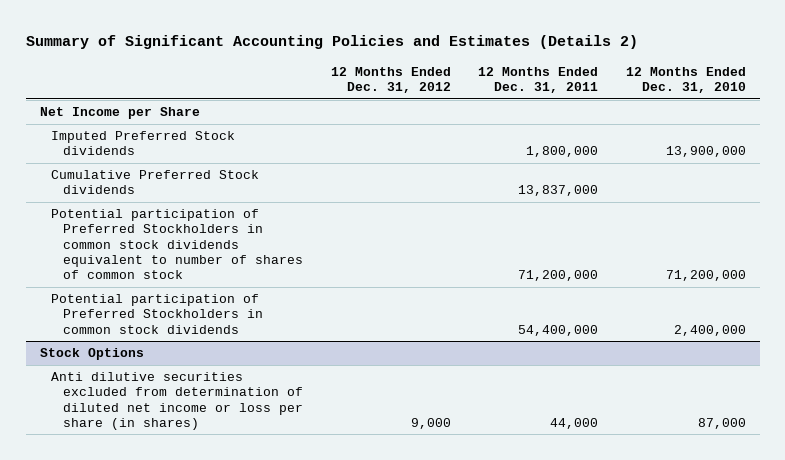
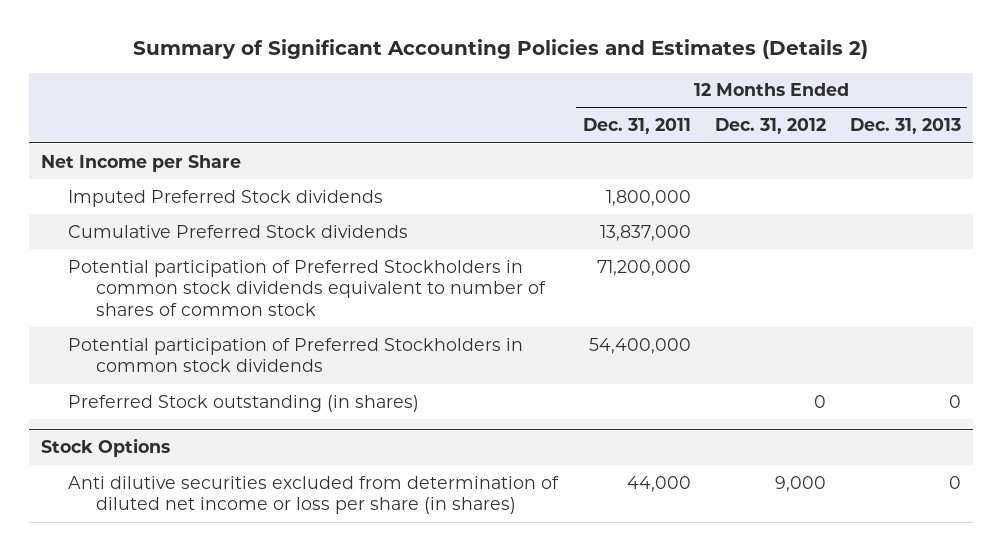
- | 12 Months Ended Dec. 31, 2012 | 12 Months Ended Dec. 31, 2011 | 12 Months Ended Dec. 31, 2010
+ | 12 Months Ended Dec. 31, 2011 | 12 Months Ended Dec. 31, 2012 | 12 Months Ended Dec. 31, 2013
+ Preferred Stock outstanding (in shares) | | 0 | 0

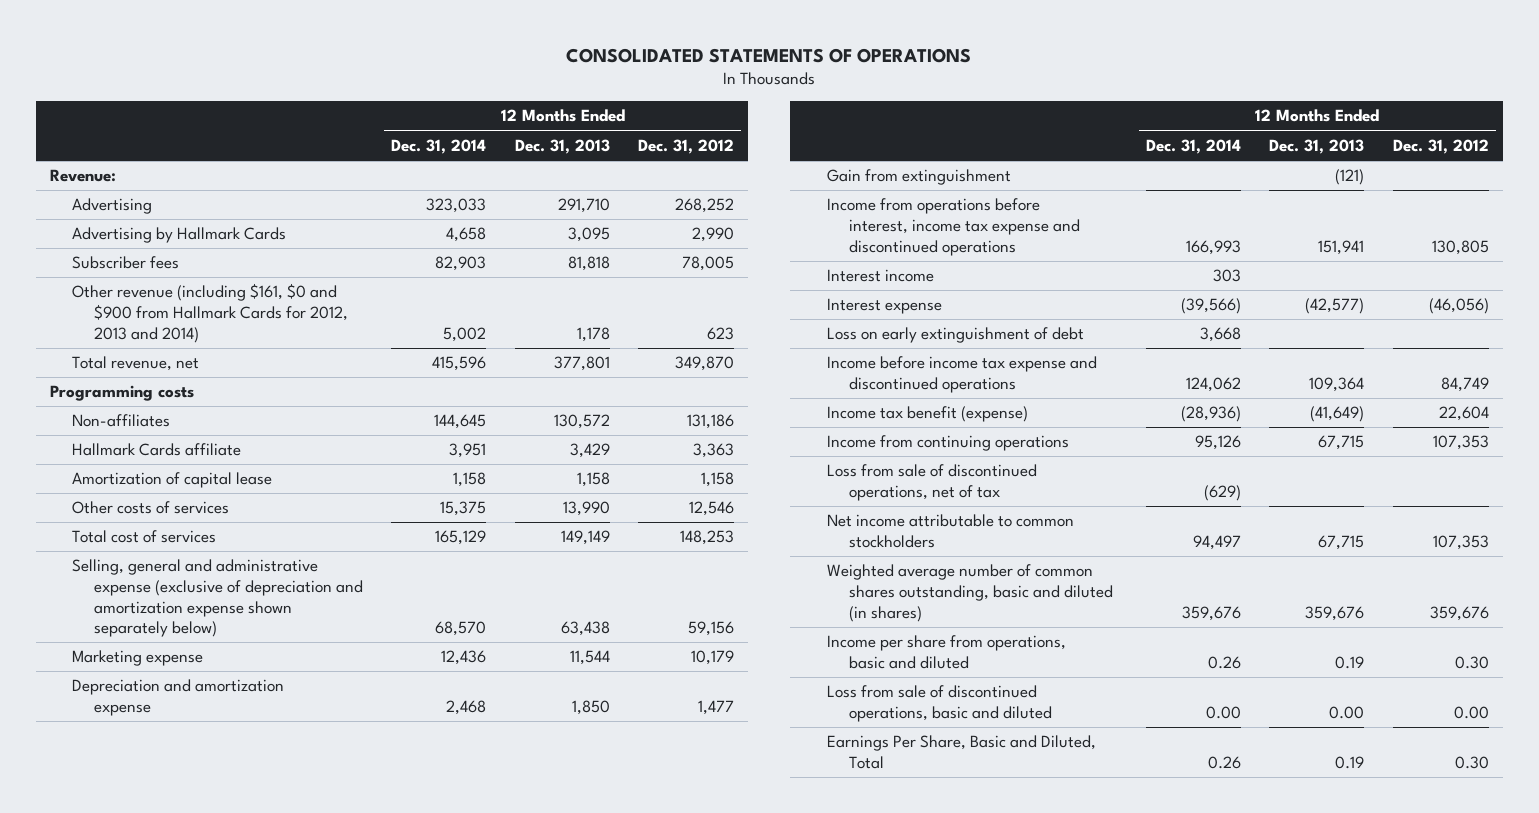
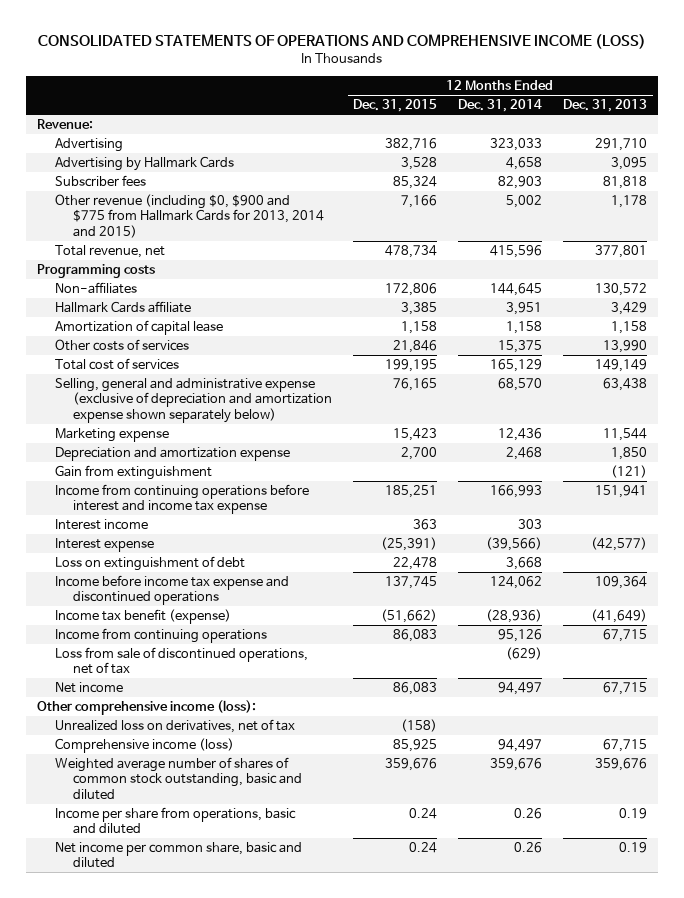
- CONSOLIDATED STATEMENTS OF OPERATIONS
+ CONSOLIDATED STATEMENTS OF OPERATIONS AND COMPREHENSIVE INCOME (LOSS)
- | 12 Months Ended Dec. 31, 2014 | 12 Months Ended Dec. 31, 2013 | 12 Months Ended Dec. 31, 2012
+ | 12 Months Ended Dec. 31, 2015 | 12 Months Ended Dec. 31, 2014 | 12 Months Ended Dec. 31, 2013
- Other revenue (including $161, $0 and $900 from Hallmark Cards for 2012, 2013 and 2014) | 5,002 | 1,178 | 623
+ Other revenue (including $0, $900 and $775 from Hallmark Cards for 2013, 2014 and 2015) | 7,166 | 5,002 | 1,178
- Income from operations before interest, income tax expense and discontinued operations | 166,993 | 151,941 | 130,805
+ Income from continuing operations before interest and income tax expense | 185,251 | 166,993 | 151,941
- Loss on early extinguishment of debt | 3,668 | |
+ Loss on extinguishment of debt | 22,478 | 3,668 |
- Net income attributable to common stockholders | 94,497 | 67,715 | 107,353
- Weighted average number of common shares outstanding, basic and diluted (in shares) | 359,676 | 359,676 | 359,676
+ Net income | 86,083 | 94,497 | 67,715
+ Other comprehensive income (loss):
+ Unrealized loss on derivatives, net of tax | (158) | |
+ Comprehensive income (loss) | 85,925 | 94,497 | 67,715
+ Weighted average number of shares of common stock outstanding, basic and diluted | 359,676 | 359,676 | 359,676
- Loss from sale of discontinued operations, basic and diluted | 0.00 | 0.00 | 0.00
- Earnings Per Share, Basic and Diluted, Total | 0.26 | 0.19 | 0.30
+ Net income per common share, basic and diluted | 0.24 | 0.26 | 0.19

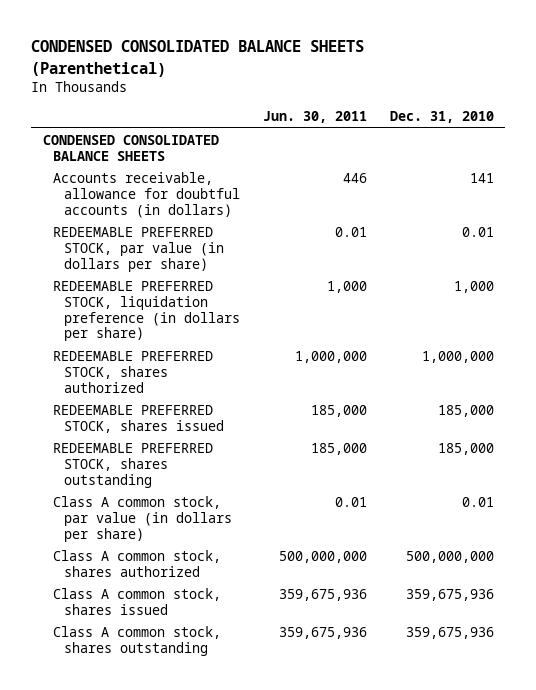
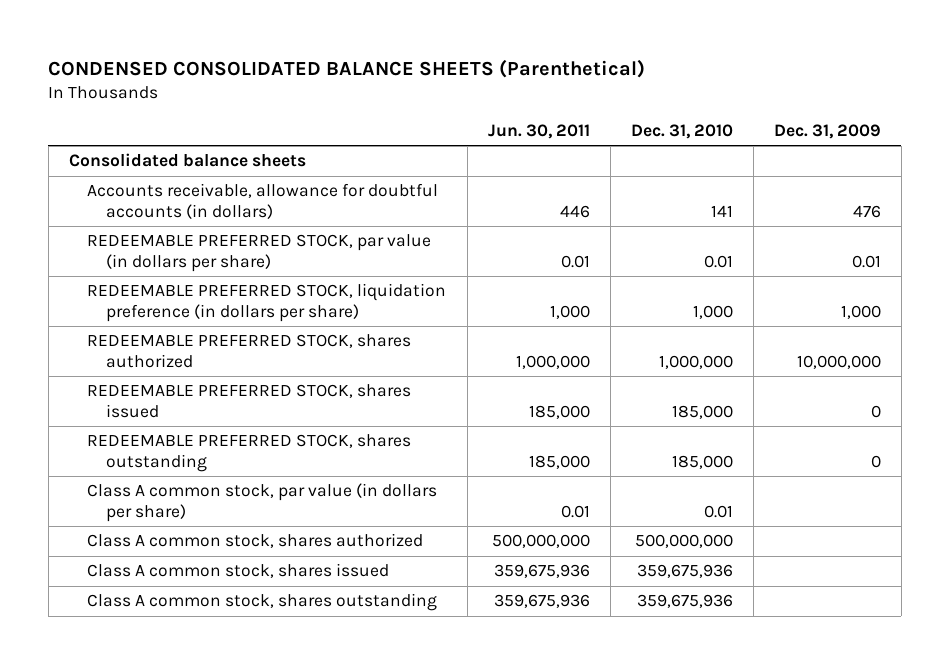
- | Jun. 30, 2011 | Dec. 31, 2010
+ | Jun. 30, 2011 | Dec. 31, 2010 | Dec. 31, 2009
- CONDENSED CONSOLIDATED BALANCE SHEETS
+ Consolidated balance sheets

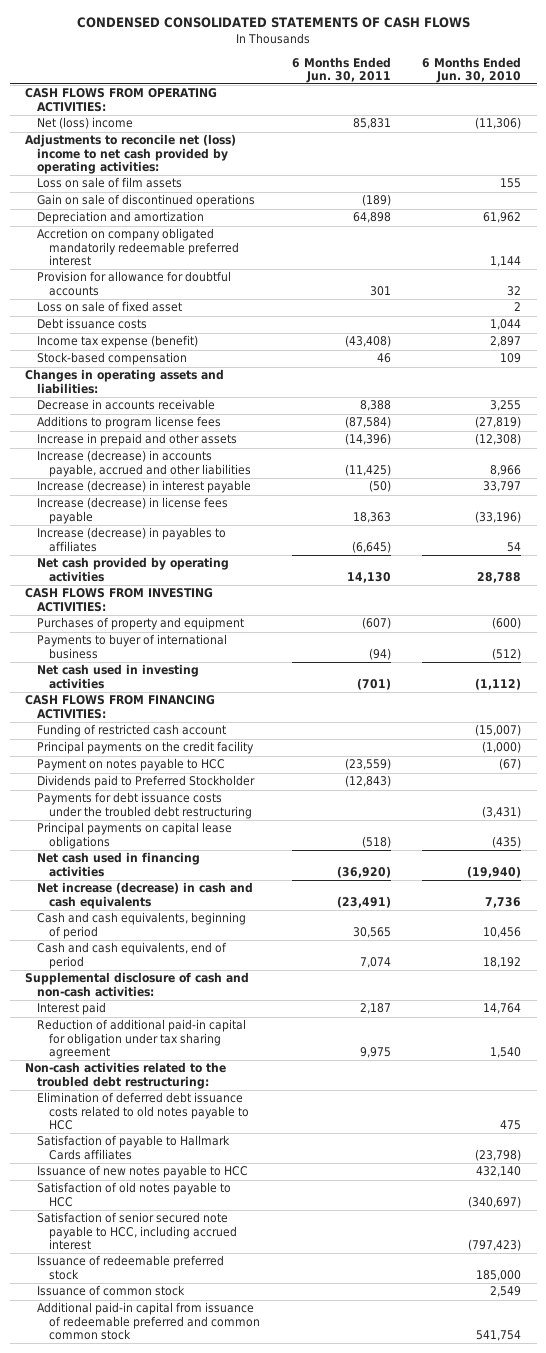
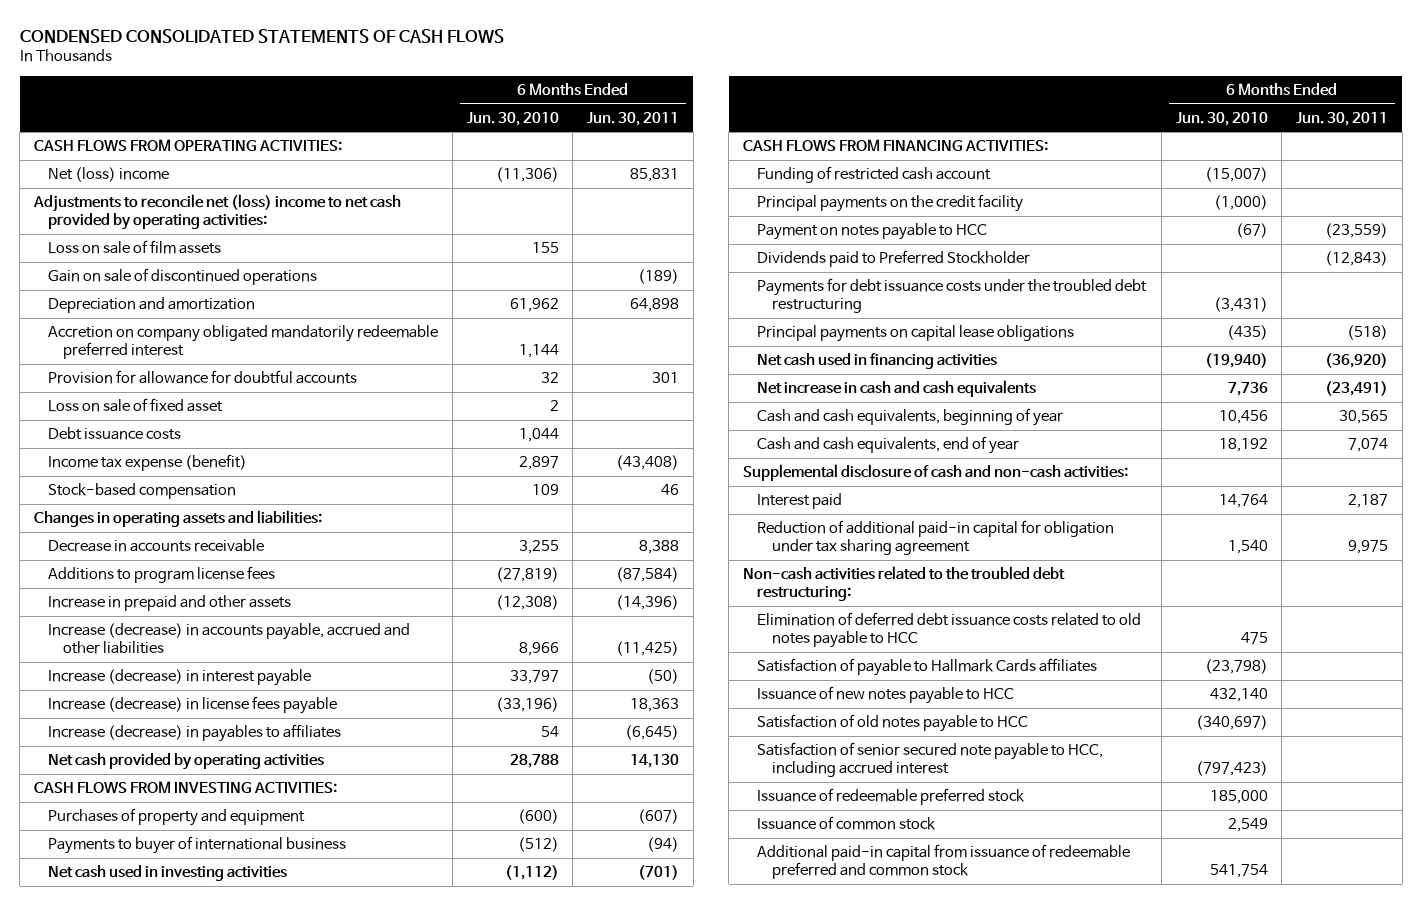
- | 6 Months Ended Jun. 30, 2011 | 6 Months Ended Jun. 30, 2010
+ | 6 Months Ended Jun. 30, 2010 | 6 Months Ended Jun. 30, 2011
- Net increase (decrease) in cash and cash equivalents | (23,491) | 7,736
- Cash and cash equivalents, beginning of period | 30,565 | 10,456
- Cash and cash equivalents, end of period | 7,074 | 18,192
+ Net increase in cash and cash equivalents | 7,736 | (23,491)
+ Cash and cash equivalents, beginning of year | 10,456 | 30,565
+ Cash and cash equivalents, end of year | 18,192 | 7,074
- Additional paid-in capital from issuance of redeemable preferred and common common stock | | 541,754
+ Additional paid-in capital from issuance of redeemable preferred and common stock | 541,754 |

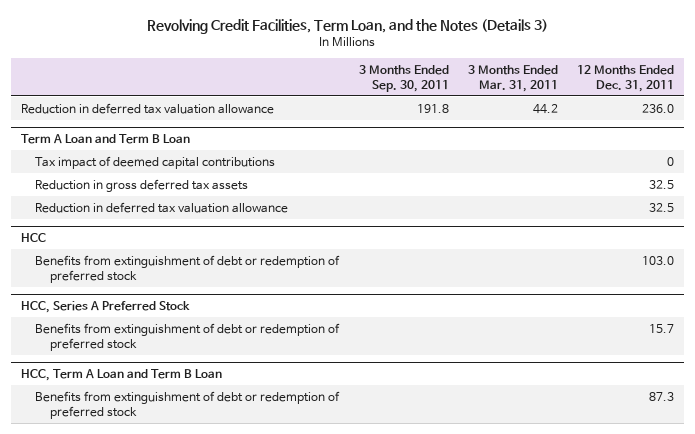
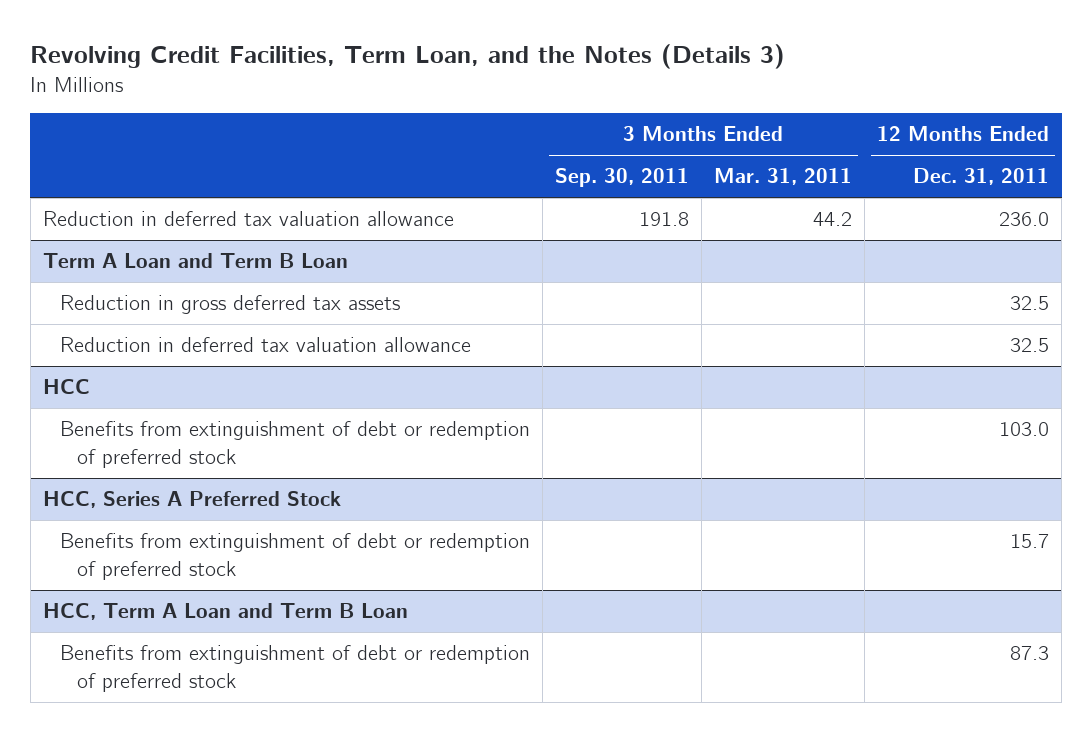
@ Term A Loan and Term B Loan
- Tax impact of deemed capital contributions | | | 0

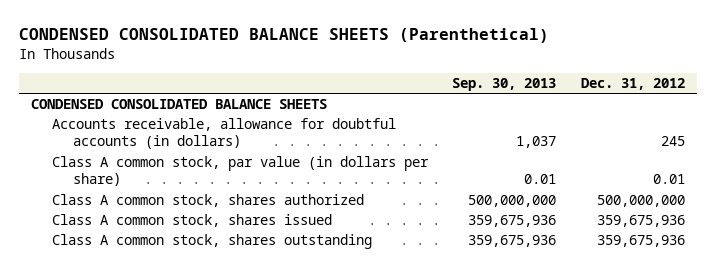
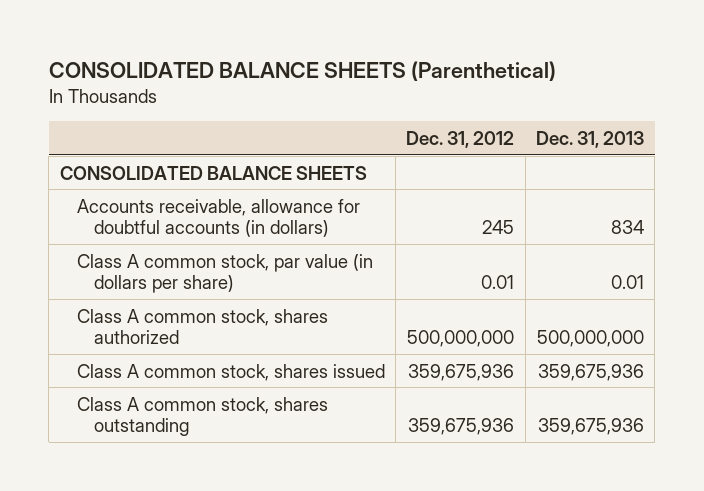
- CONDENSED CONSOLIDATED BALANCE SHEETS (Parenthetical)
+ CONSOLIDATED BALANCE SHEETS (Parenthetical)
- | Sep. 30, 2013 | Dec. 31, 2012
+ | Dec. 31, 2012 | Dec. 31, 2013
- CONDENSED CONSOLIDATED BALANCE SHEETS
+ CONSOLIDATED BALANCE SHEETS

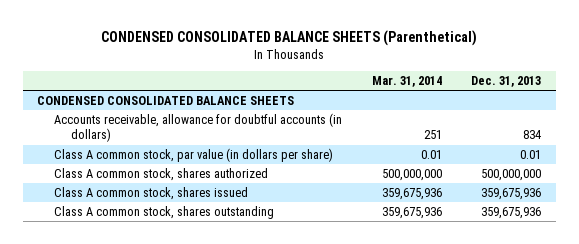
- CONSOLIDATED BALANCE SHEETS (Parenthetical)
+ CONDENSED CONSOLIDATED BALANCE SHEETS (Parenthetical)
- | Dec. 31, 2012 | Dec. 31, 2013
+ | Mar. 31, 2014 | Dec. 31, 2013
- CONSOLIDATED BALANCE SHEETS
+ CONDENSED CONSOLIDATED BALANCE SHEETS

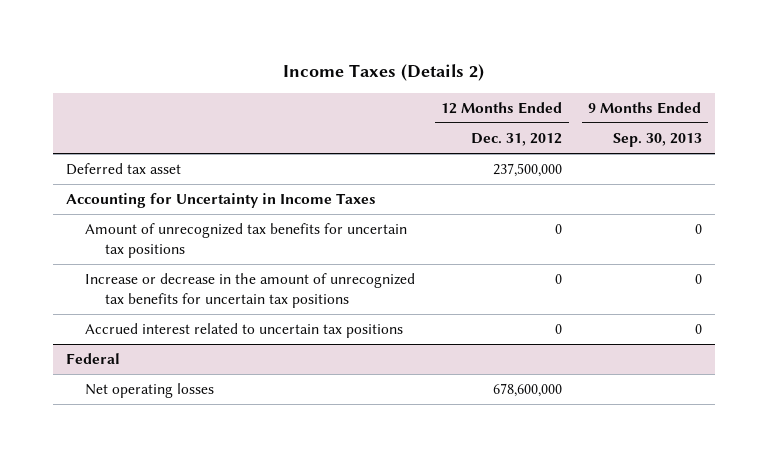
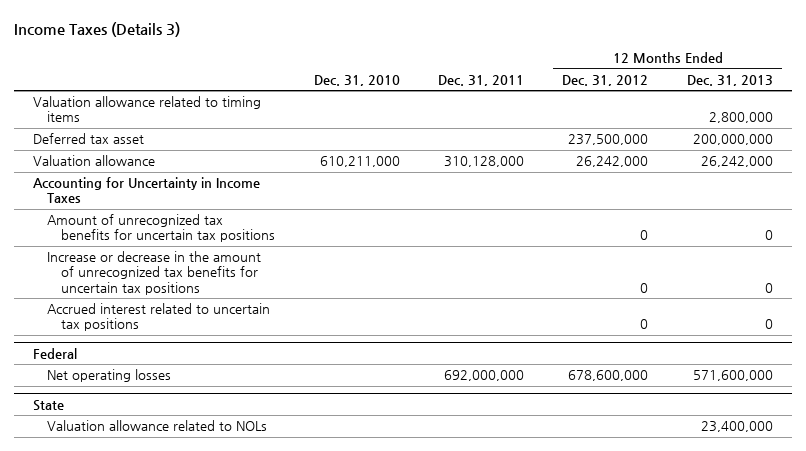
- Income Taxes (Details 2)
+ Income Taxes (Details 3)
- | 12 Months Ended Dec. 31, 2012 | 9 Months Ended Sep. 30, 2013
+ | Dec. 31, 2010 | Dec. 31, 2011 | 12 Months Ended Dec. 31, 2012 | 12 Months Ended Dec. 31, 2013
+ Valuation allowance related to timing items | | | | 2,800,000
+ Valuation allowance | 610,211,000 | 310,128,000 | 26,242,000 | 26,242,000
+ State
+ Valuation allowance related to NOLs | | | | 23,400,000

